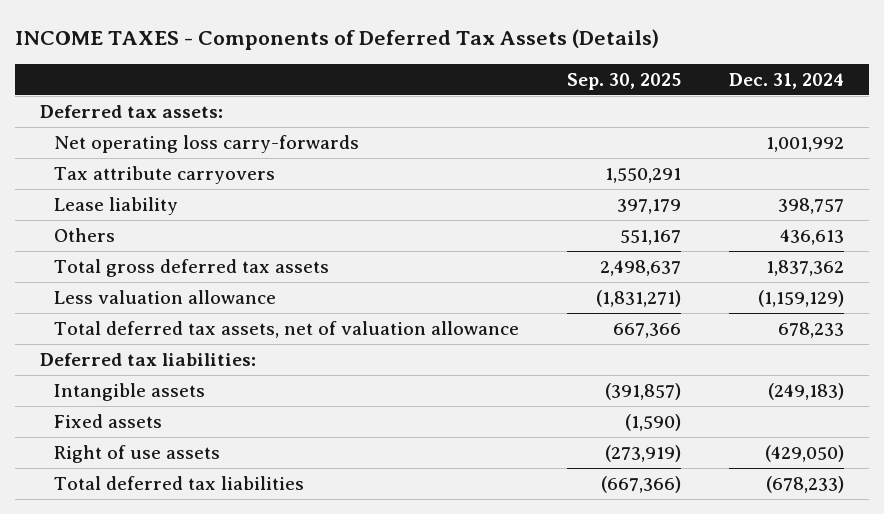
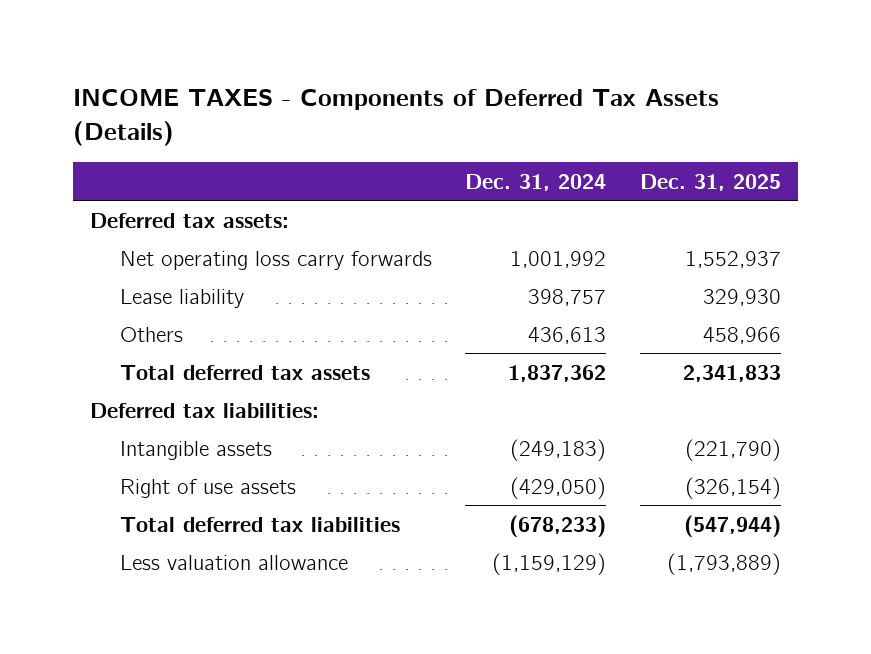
- | Sep. 30, 2025 | Dec. 31, 2024
+ | Dec. 31, 2024 | Dec. 31, 2025
- Net operating loss carry-forwards | | 1,001,992
- Tax attribute carryovers | 1,550,291 |
+ Net operating loss carry forwards | 1,001,992 | 1,552,937
- Total gross deferred tax assets | 2,498,637 | 1,837,362
- Total deferred tax assets, net of valuation allowance | 667,366 | 678,233
+ Total deferred tax assets | 1,837,362 | 2,341,833
- Fixed assets | (1,590) |
moved down: Less valuation allowance | (1,159,129) | (1,793,889)

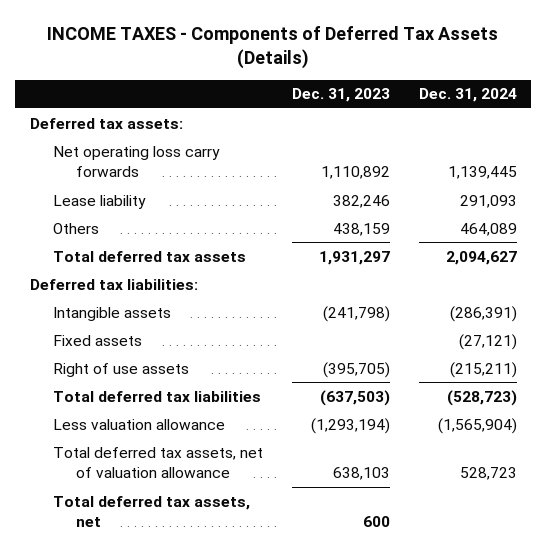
- | Dec. 31, 2024 | Dec. 31, 2025
+ | Dec. 31, 2023 | Dec. 31, 2024
- Net operating loss carry forwards | 1,001,992 | 1,552,937
- Lease liability | 398,757 | 329,930
- Others | 436,613 | 458,966
- Total deferred tax assets | 1,837,362 | 2,341,833
+ Net operating loss carry forwards | 1,110,892 | 1,139,445
+ Lease liability | 382,246 | 291,093
+ Others | 438,159 | 464,089
+ Total deferred tax assets | 1,931,297 | 2,094,627
- Intangible assets | (249,183) | (221,790)
- Right of use assets | (429,050) | (326,154)
- Total deferred tax liabilities | (678,233) | (547,944)
- Less valuation allowance | (1,159,129) | (1,793,889)
+ Intangible assets | (241,798) | (286,391)
+ Fixed assets | | (27,121)
+ Right of use assets | (395,705) | (215,211)
+ Total deferred tax liabilities | (637,503) | (528,723)
+ Less valuation allowance | (1,293,194) | (1,565,904)
+ Total deferred tax assets, net of valuation allowance | 638,103 | 528,723
+ Total deferred tax assets, net | 600 |

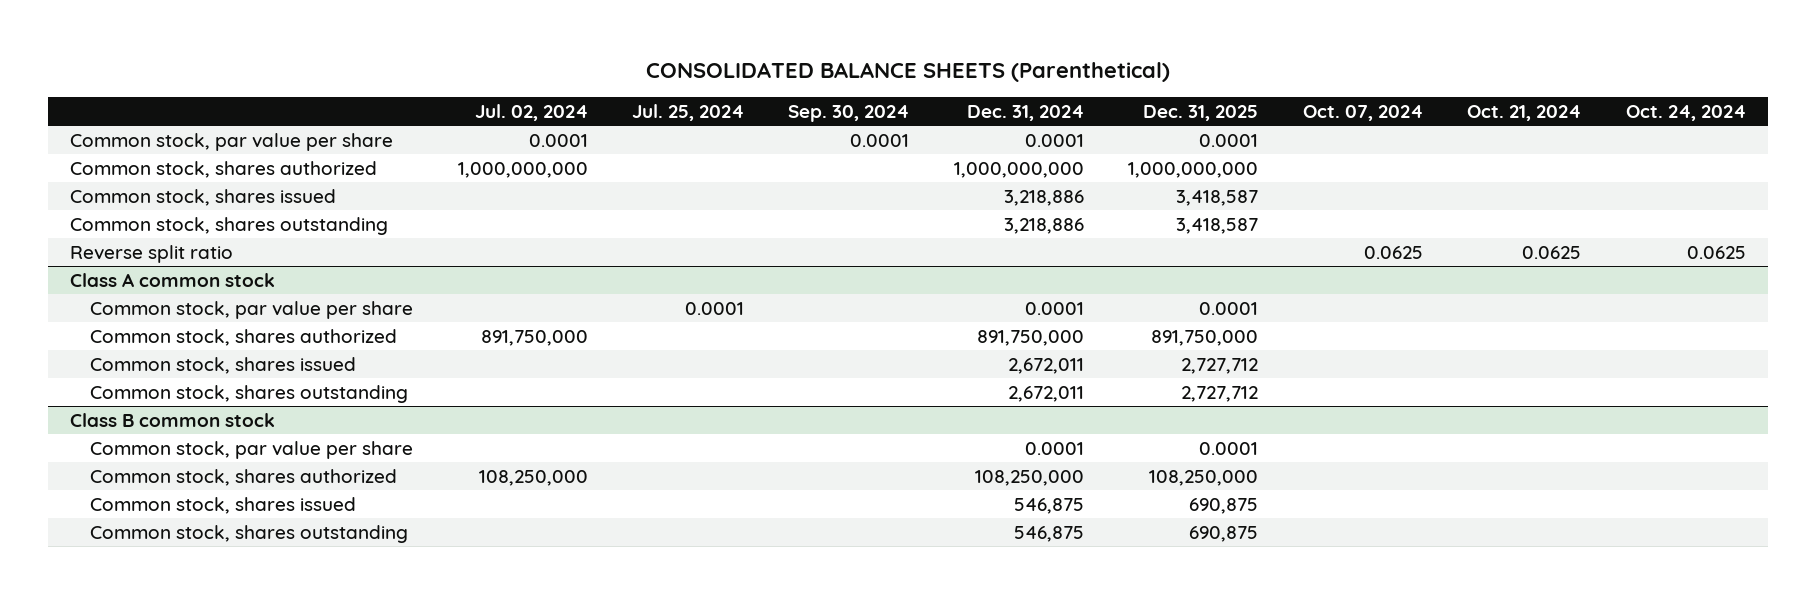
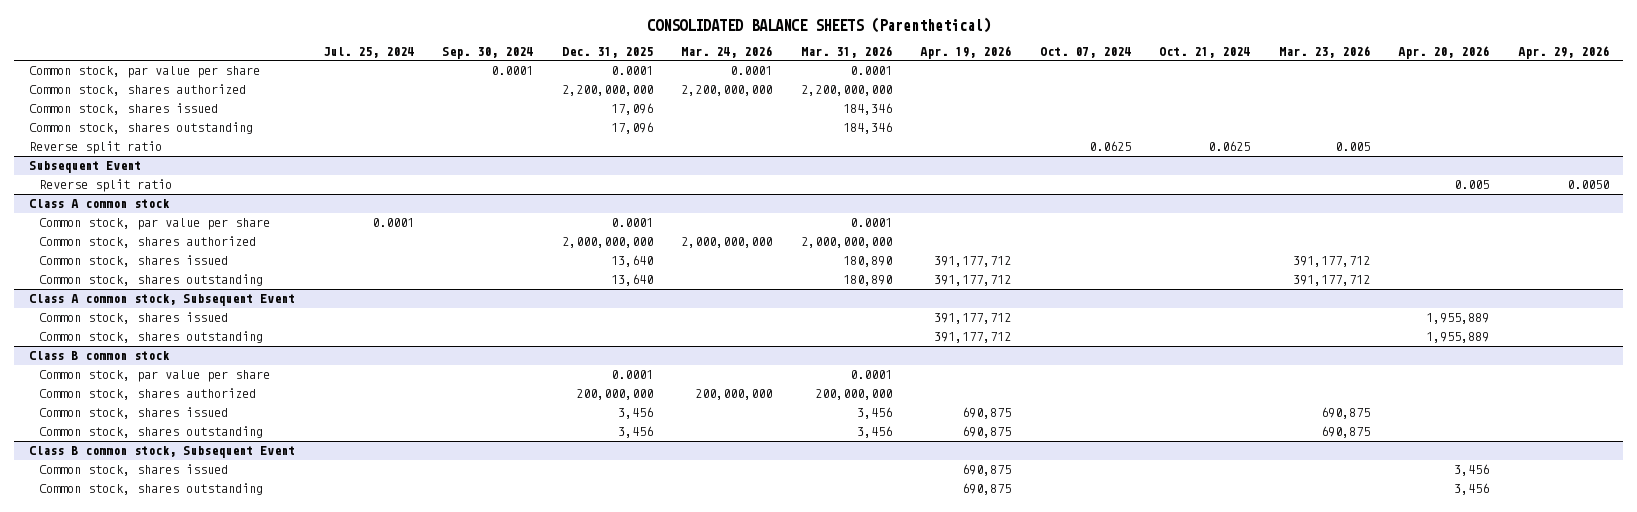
- | Jul. 02, 2024 | Jul. 25, 2024 | Sep. 30, 2024 | Dec. 31, 2024 | Dec. 31, 2025 | Oct. 07, 2024 | Oct. 21, 2024 | Oct. 24, 2024
+ | Jul. 25, 2024 | Sep. 30, 2024 | Dec. 31, 2025 | Mar. 24, 2026 | Mar. 31, 2026 | Apr. 19, 2026 | Oct. 07, 2024 | Oct. 21, 2024 | Mar. 23, 2026 | Apr. 20, 2026 | Apr. 29, 2026
- Common stock, shares authorized | 1,000,000,000 | | | 1,000,000,000 | 1,000,000,000 | | |
- Common stock, shares issued | | | | 3,218,886 | 3,418,587 | | |
- Common stock, shares outstanding | | | | 3,218,886 | 3,418,587 | | |
+ Common stock, shares authorized | | | 2,200,000,000 | 2,200,000,000 | 2,200,000,000 | | | | | |
+ Common stock, shares issued | | | 17,096 | | 184,346 | | | | | |
+ Common stock, shares outstanding | | | 17,096 | | 184,346 | | | | | |
+ Subsequent Event
+ Reverse split ratio | | | | | | | | | | 0.005 | 0.0050
@ Class A common stock
- Common stock, shares authorized | 891,750,000 | | | 891,750,000 | 891,750,000 | | |
- Common stock, shares issued | | | | 2,672,011 | 2,727,712 | | |
- Common stock, shares outstanding | | | | 2,672,011 | 2,727,712 | | |
+ Common stock, shares authorized | | | 2,000,000,000 | 2,000,000,000 | 2,000,000,000 | | | | | |
+ Common stock, shares issued | | | 13,640 | | 180,890 | 391,177,712 | | | 391,177,712 | |
+ Common stock, shares outstanding | | | 13,640 | | 180,890 | 391,177,712 | | | 391,177,712 | |
+ Class A common stock, Subsequent Event
+ Common stock, shares issued | | | | | | 391,177,712 | | | | 1,955,889 |
+ Common stock, shares outstanding | | | | | | 391,177,712 | | | | 1,955,889 |
@ Class B common stock
- Common stock, shares authorized | 108,250,000 | | | 108,250,000 | 108,250,000 | | |
- Common stock, shares issued | | | | 546,875 | 690,875 | | |
- Common stock, shares outstanding | | | | 546,875 | 690,875 | | |
+ Common stock, shares authorized | | | 200,000,000 | 200,000,000 | 200,000,000 | | | | | |
+ Common stock, shares issued | | | 3,456 | | 3,456 | 690,875 | | | 690,875 | |
+ Common stock, shares outstanding | | | 3,456 | | 3,456 | 690,875 | | | 690,875 | |
+ Class B common stock, Subsequent Event
+ Common stock, shares issued | | | | | | 690,875 | | | | 3,456 |
+ Common stock, shares outstanding | | | | | | 690,875 | | | | 3,456 |

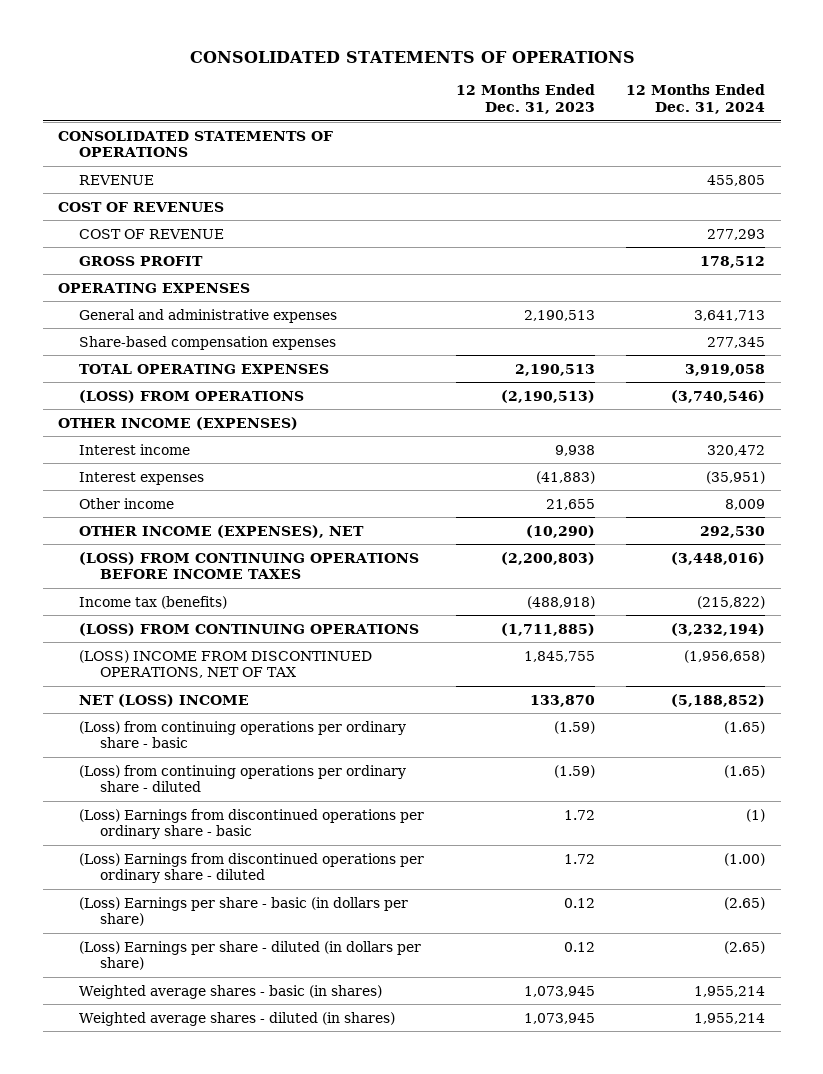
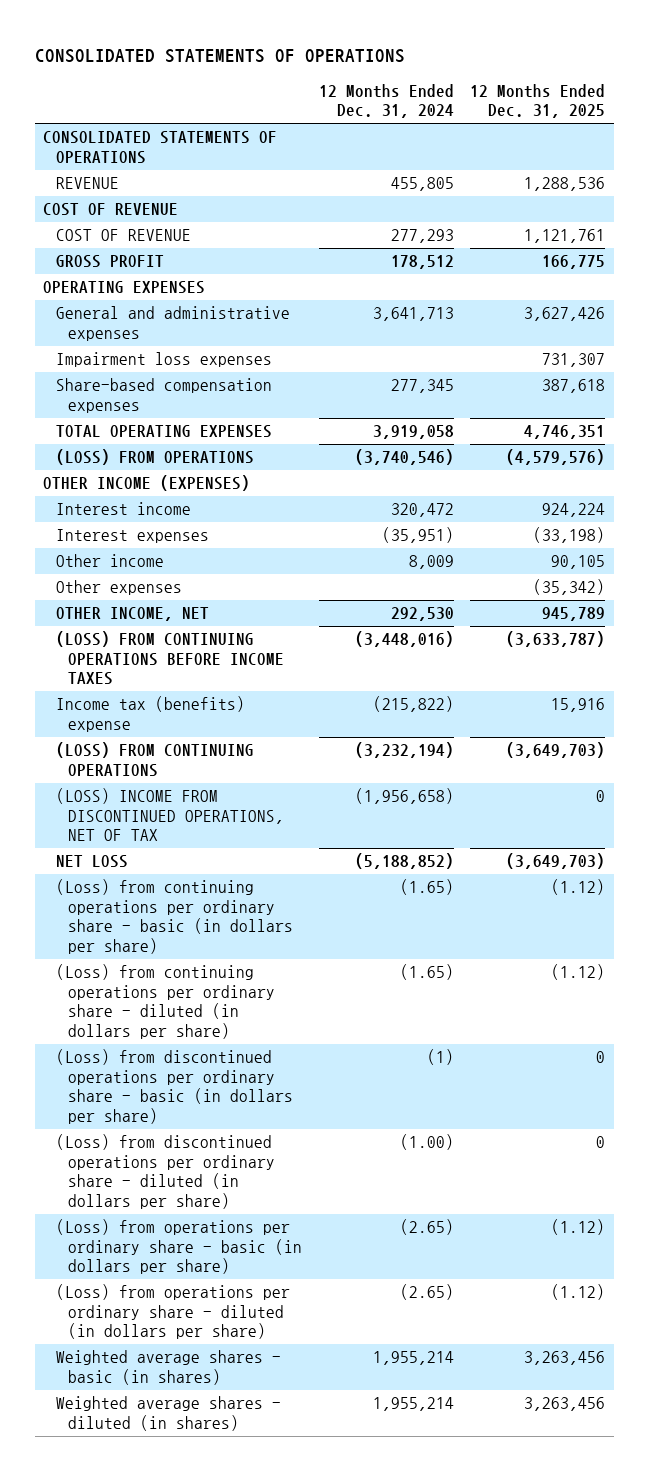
- | 12 Months Ended Dec. 31, 2023 | 12 Months Ended Dec. 31, 2024
+ | 12 Months Ended Dec. 31, 2024 | 12 Months Ended Dec. 31, 2025
- COST OF REVENUES
+ COST OF REVENUE
+ Impairment loss expenses | | 731,307
- OTHER INCOME (EXPENSES), NET | (10,290) | 292,530
+ Other expenses | | (35,342)
+ OTHER INCOME, NET | 292,530 | 945,789
- Income tax (benefits) | (488,918) | (215,822)
+ Income tax (benefits) expense | (215,822) | 15,916
- NET (LOSS) INCOME | 133,870 | (5,188,852)
- (Loss) from continuing operations per ordinary share - basic | (1.59) | (1.65)
- (Loss) from continuing operations per ordinary share - diluted | (1.59) | (1.65)
- (Loss) Earnings from discontinued operations per ordinary share - basic | 1.72 | (1)
- (Loss) Earnings from discontinued operations per ordinary share - diluted | 1.72 | (1.00)
- (Loss) Earnings per share - basic (in dollars per share) | 0.12 | (2.65)
- (Loss) Earnings per share - diluted (in dollars per share) | 0.12 | (2.65)
+ NET LOSS | (5,188,852) | (3,649,703)
+ (Loss) from continuing operations per ordinary share - basic (in dollars per share) | (1.65) | (1.12)
+ (Loss) from continuing operations per ordinary share - diluted (in dollars per share) | (1.65) | (1.12)
+ (Loss) from discontinued operations per ordinary share - basic (in dollars per share) | (1) | 0
+ (Loss) from discontinued operations per ordinary share - diluted (in dollars per share) | (1.00) | 0
+ (Loss) from operations per ordinary share - basic (in dollars per share) | (2.65) | (1.12)
+ (Loss) from operations per ordinary share - diluted (in dollars per share) | (2.65) | (1.12)

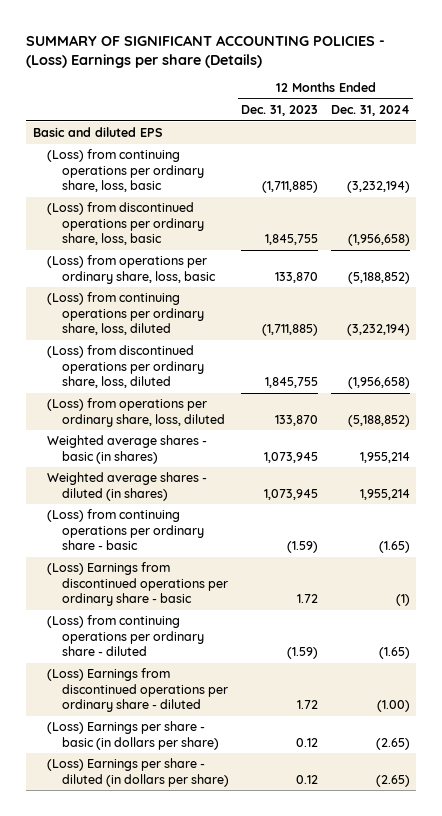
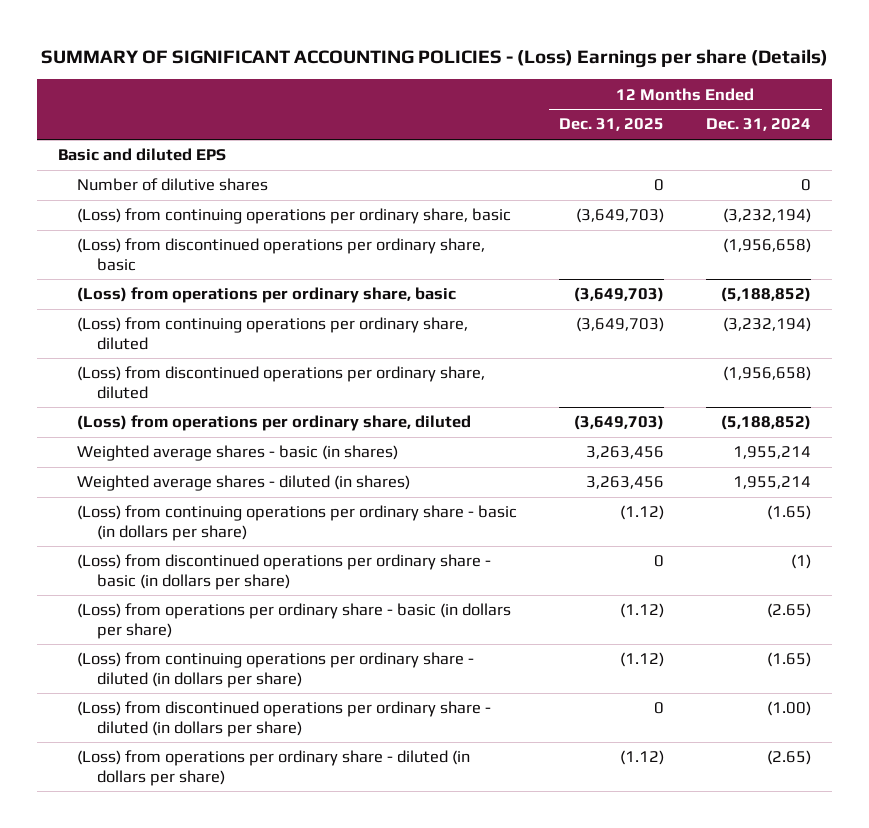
- | 12 Months Ended Dec. 31, 2023 | 12 Months Ended Dec. 31, 2024
+ | 12 Months Ended Dec. 31, 2025 | 12 Months Ended Dec. 31, 2024
- (Loss) from continuing operations per ordinary share, loss, basic | (1,711,885) | (3,232,194)
- (Loss) from discontinued operations per ordinary share, loss, basic | 1,845,755 | (1,956,658)
- (Loss) from operations per ordinary share, loss, basic | 133,870 | (5,188,852)
- (Loss) from continuing operations per ordinary share, loss, diluted | (1,711,885) | (3,232,194)
- (Loss) from discontinued operations per ordinary share, loss, diluted | 1,845,755 | (1,956,658)
- (Loss) from operations per ordinary share, loss, diluted | 133,870 | (5,188,852)
+ Number of dilutive shares | 0 | 0
+ (Loss) from continuing operations per ordinary share, basic | (3,649,703) | (3,232,194)
+ (Loss) from discontinued operations per ordinary share, basic | | (1,956,658)
+ (Loss) from operations per ordinary share, basic | (3,649,703) | (5,188,852)
+ (Loss) from continuing operations per ordinary share, diluted | (3,649,703) | (3,232,194)
+ (Loss) from discontinued operations per ordinary share, diluted | | (1,956,658)
+ (Loss) from operations per ordinary share, diluted | (3,649,703) | (5,188,852)
- (Loss) from continuing operations per ordinary share - basic | (1.59) | (1.65)
- (Loss) Earnings from discontinued operations per ordinary share - basic | 1.72 | (1)
- (Loss) from continuing operations per ordinary share - diluted | (1.59) | (1.65)
- (Loss) Earnings from discontinued operations per ordinary share - diluted | 1.72 | (1.00)
- (Loss) Earnings per share - basic (in dollars per share) | 0.12 | (2.65)
- (Loss) Earnings per share - diluted (in dollars per share) | 0.12 | (2.65)
+ (Loss) from continuing operations per ordinary share - basic (in dollars per share) | (1.12) | (1.65)
+ (Loss) from discontinued operations per ordinary share - basic (in dollars per share) | 0 | (1)
+ (Loss) from operations per ordinary share - basic (in dollars per share) | (1.12) | (2.65)
+ (Loss) from continuing operations per ordinary share - diluted (in dollars per share) | (1.12) | (1.65)
+ (Loss) from discontinued operations per ordinary share - diluted (in dollars per share) | 0 | (1.00)
+ (Loss) from operations per ordinary share - diluted (in dollars per share) | (1.12) | (2.65)

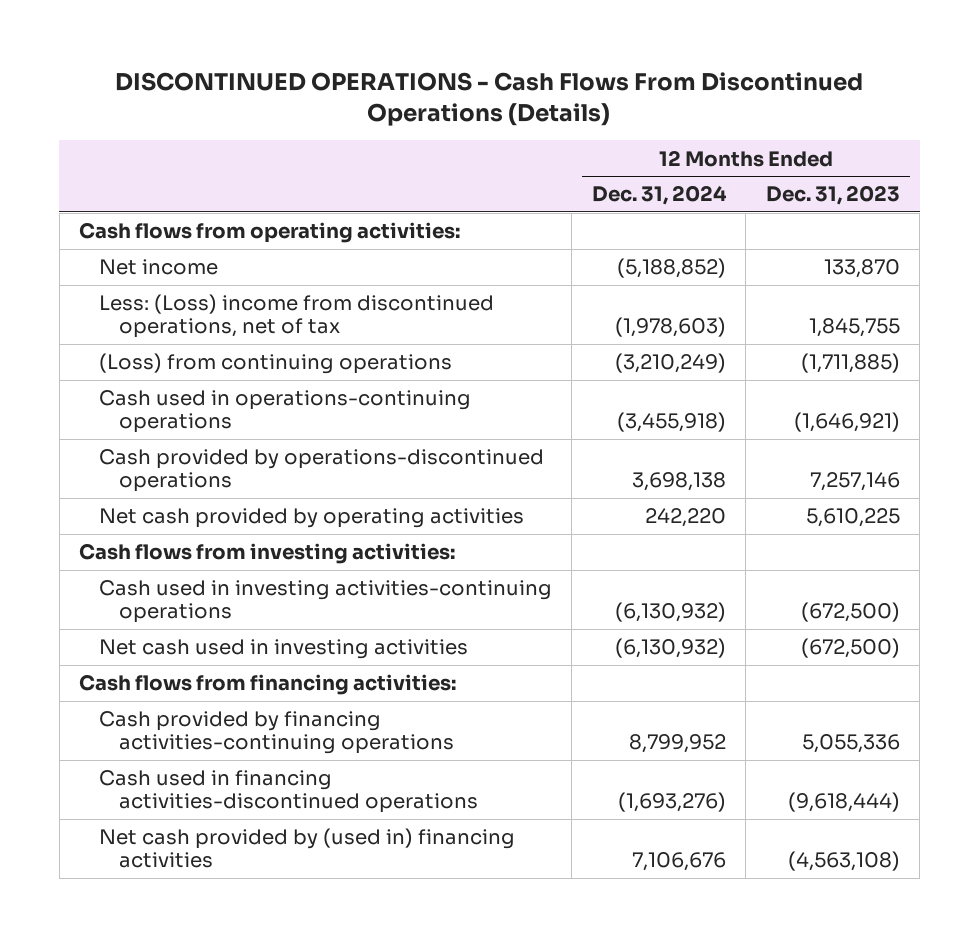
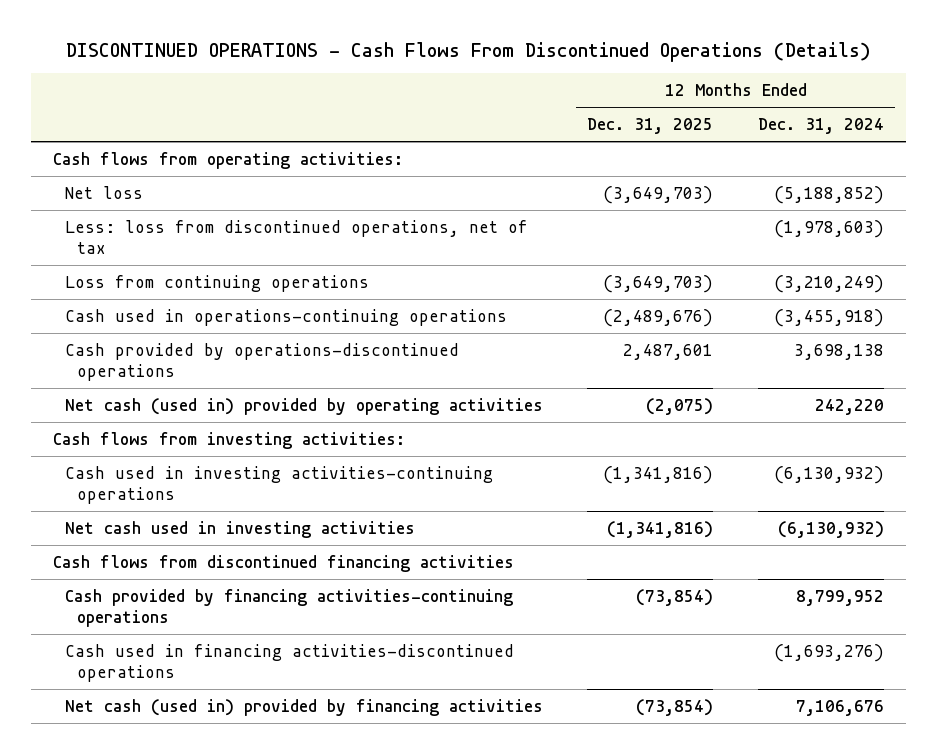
- | 12 Months Ended Dec. 31, 2024 | 12 Months Ended Dec. 31, 2023
+ | 12 Months Ended Dec. 31, 2025 | 12 Months Ended Dec. 31, 2024
- Net income | (5,188,852) | 133,870
- Less: (Loss) income from discontinued operations, net of tax | (1,978,603) | 1,845,755
- (Loss) from continuing operations | (3,210,249) | (1,711,885)
+ Net loss | (3,649,703) | (5,188,852)
+ Less: loss from discontinued operations, net of tax | | (1,978,603)
+ Loss from continuing operations | (3,649,703) | (3,210,249)
- Net cash provided by operating activities | 242,220 | 5,610,225
+ Net cash (used in) provided by operating activities | (2,075) | 242,220
- Cash flows from financing activities:
+ Cash flows from discontinued financing activities
- Net cash provided by (used in) financing activities | 7,106,676 | (4,563,108)
+ Net cash (used in) provided by financing activities | (73,854) | 7,106,676

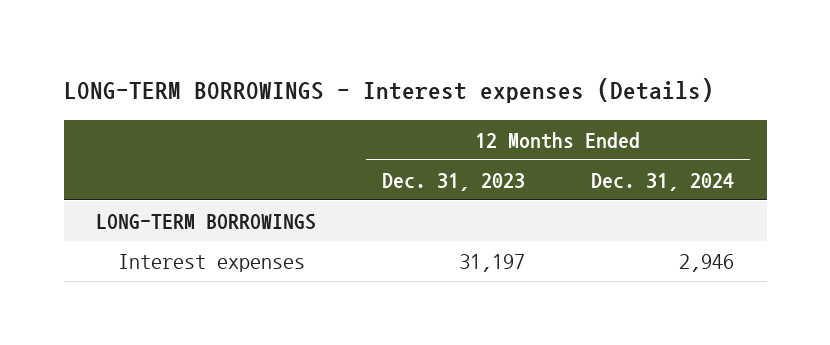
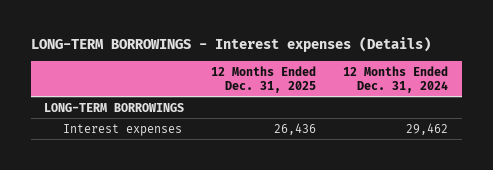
- | 12 Months Ended Dec. 31, 2023 | 12 Months Ended Dec. 31, 2024
+ | 12 Months Ended Dec. 31, 2025 | 12 Months Ended Dec. 31, 2024
- Interest expenses | 31,197 | 2,946
+ Interest expenses | 26,436 | 29,462

